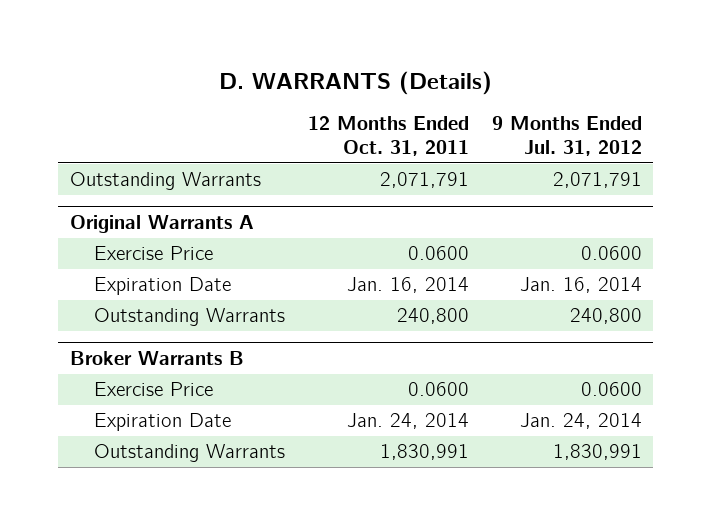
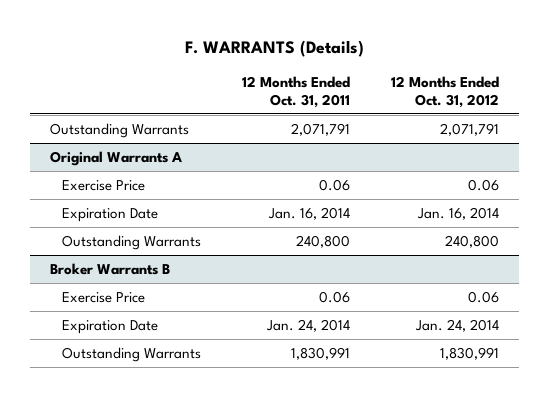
- D. WARRANTS (Details)
+ F. WARRANTS (Details)
- | 12 Months Ended Oct. 31, 2011 | 9 Months Ended Jul. 31, 2012
+ | 12 Months Ended Oct. 31, 2011 | 12 Months Ended Oct. 31, 2012
@ Original Warrants A
- Exercise Price | 0.0600 | 0.0600
+ Exercise Price | 0.06 | 0.06
@ Broker Warrants B
- Exercise Price | 0.0600 | 0.0600
+ Exercise Price | 0.06 | 0.06

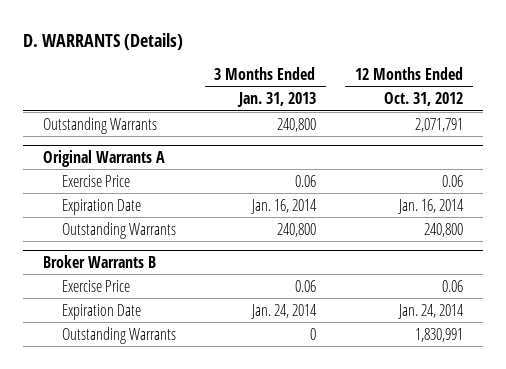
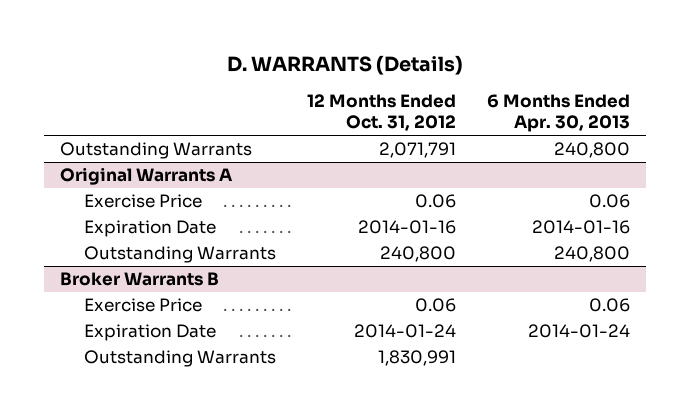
- | 3 Months Ended Jan. 31, 2013 | 12 Months Ended Oct. 31, 2012
+ | 12 Months Ended Oct. 31, 2012 | 6 Months Ended Apr. 30, 2013
@ Original Warrants A
- Expiration Date | Jan. 16, 2014 | Jan. 16, 2014
+ Expiration Date | 2014-01-16 | 2014-01-16
@ Broker Warrants B
- Expiration Date | Jan. 24, 2014 | Jan. 24, 2014
+ Expiration Date | 2014-01-24 | 2014-01-24

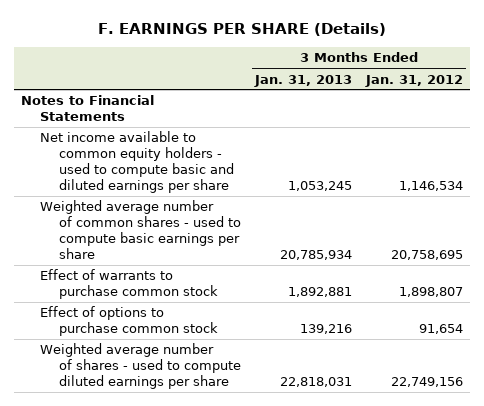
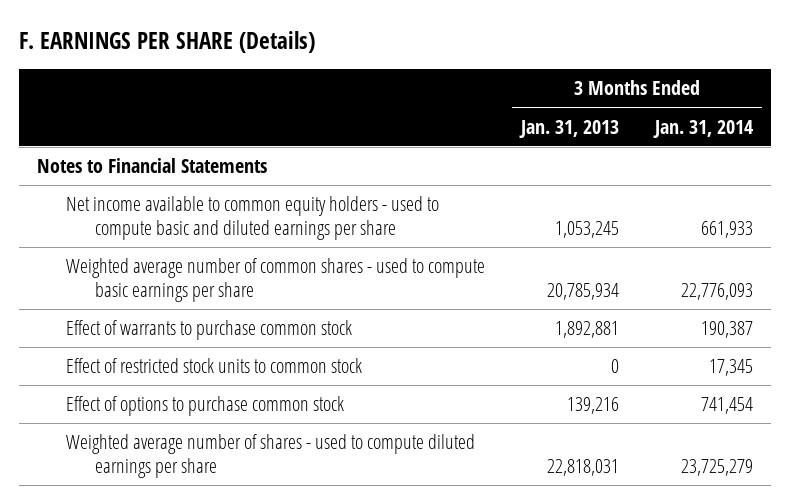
- | 3 Months Ended Jan. 31, 2013 | 3 Months Ended Jan. 31, 2012
+ | 3 Months Ended Jan. 31, 2013 | 3 Months Ended Jan. 31, 2014
+ Effect of restricted stock units to common stock | 0 | 17,345

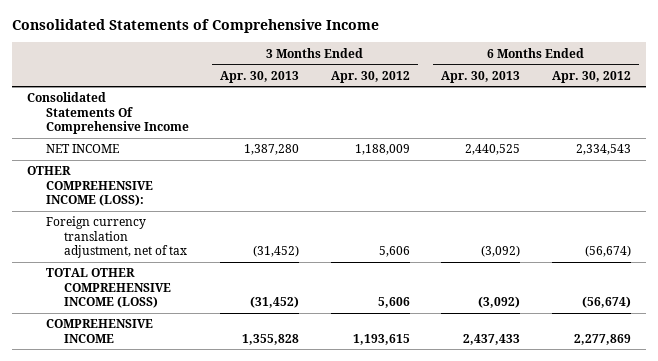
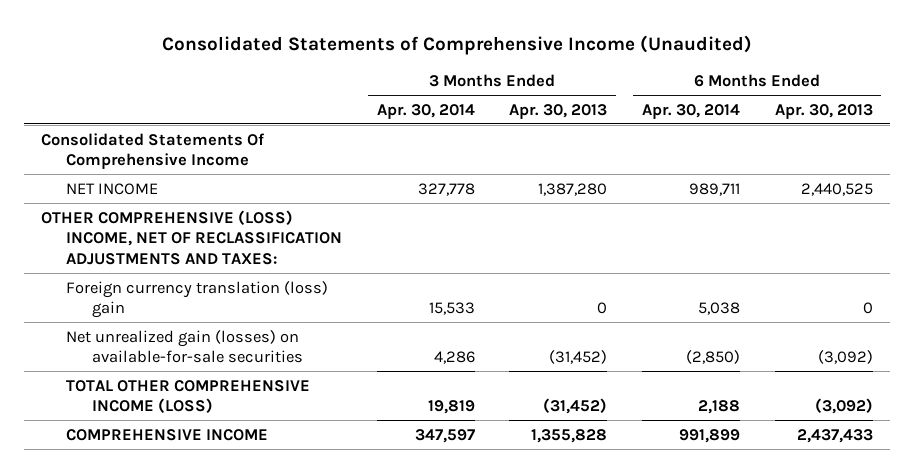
- Consolidated Statements of Comprehensive Income
+ Consolidated Statements of Comprehensive Income (Unaudited)
- | 3 Months Ended Apr. 30, 2013 | 3 Months Ended Apr. 30, 2012 | 6 Months Ended Apr. 30, 2013 | 6 Months Ended Apr. 30, 2012
+ | 3 Months Ended Apr. 30, 2014 | 3 Months Ended Apr. 30, 2013 | 6 Months Ended Apr. 30, 2014 | 6 Months Ended Apr. 30, 2013
- OTHER COMPREHENSIVE INCOME (LOSS):
- Foreign currency translation adjustment, net of tax | (31,452) | 5,606 | (3,092) | (56,674)
+ OTHER COMPREHENSIVE (LOSS) INCOME, NET OF RECLASSIFICATION ADJUSTMENTS AND TAXES:
+ Foreign currency translation (loss) gain | 15,533 | 0 | 5,038 | 0
+ Net unrealized gain (losses) on available-for-sale securities | 4,286 | (31,452) | (2,850) | (3,092)

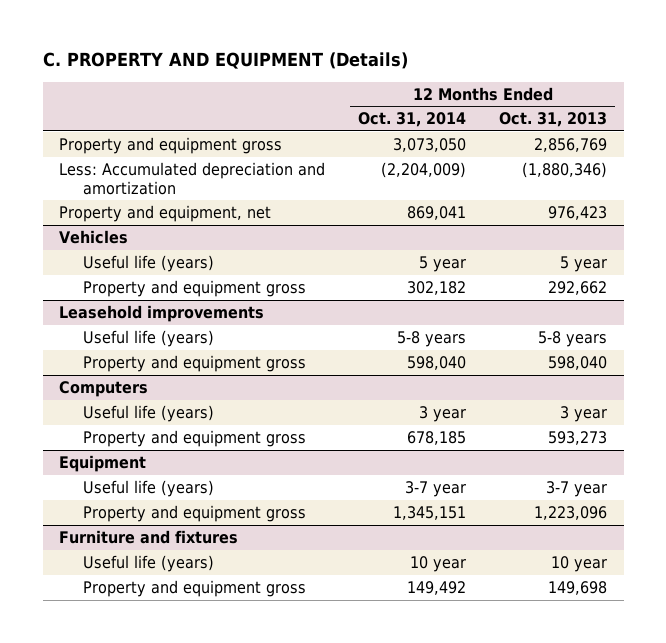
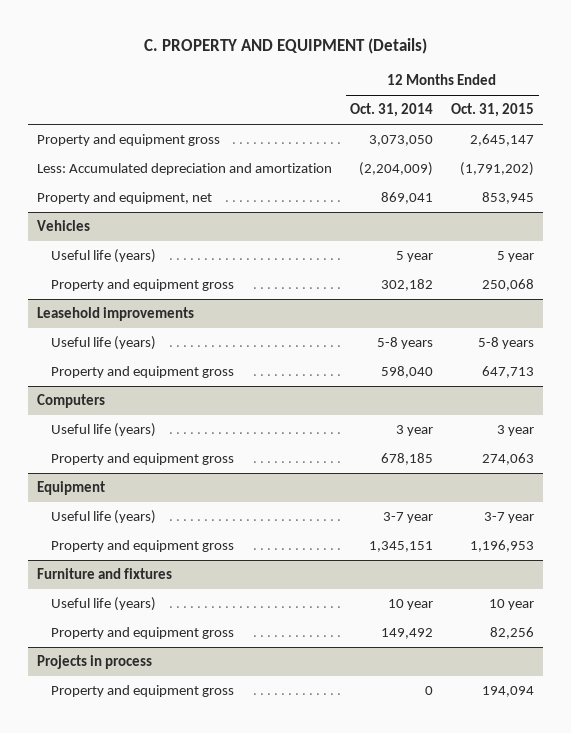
- | 12 Months Ended Oct. 31, 2014 | 12 Months Ended Oct. 31, 2013
+ | 12 Months Ended Oct. 31, 2014 | 12 Months Ended Oct. 31, 2015
+ Projects in process
+ Property and equipment gross | 0 | 194,094

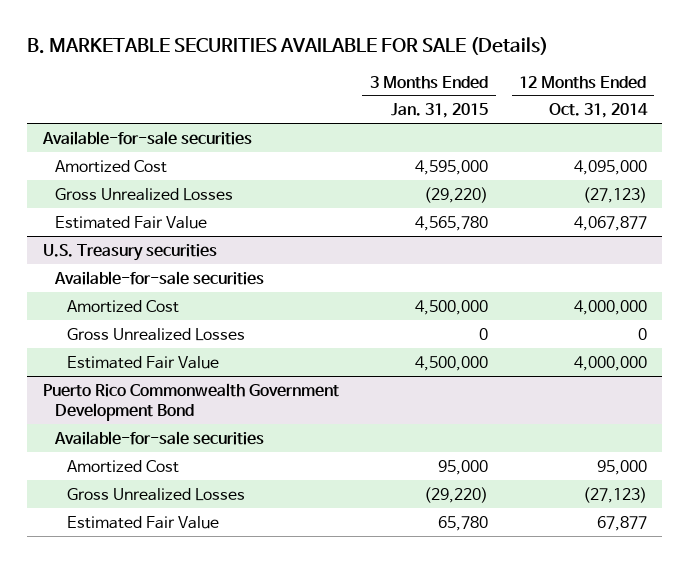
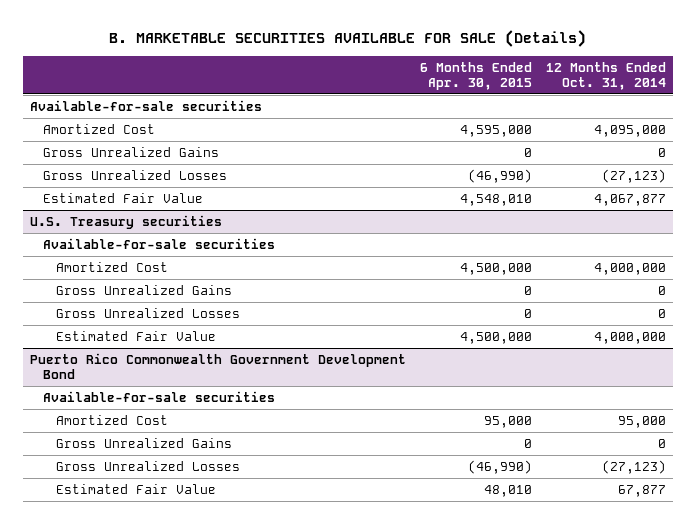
- | 3 Months Ended Jan. 31, 2015 | 12 Months Ended Oct. 31, 2014
+ | 6 Months Ended Apr. 30, 2015 | 12 Months Ended Oct. 31, 2014
+ Gross Unrealized Gains | 0 | 0
@ U.S. Treasury securities
+ Gross Unrealized Gains | 0 | 0
@ Puerto Rico Commonwealth Government Development Bond
+ Gross Unrealized Gains | 0 | 0

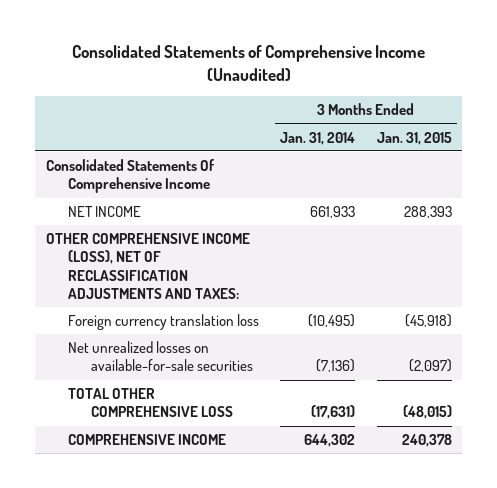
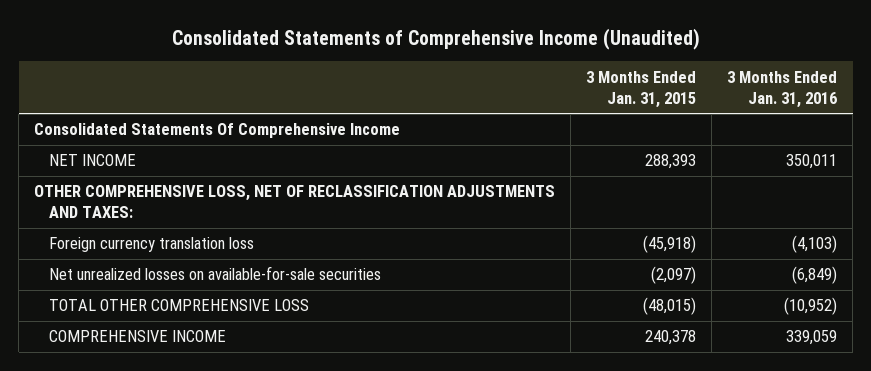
- | 3 Months Ended Jan. 31, 2014 | 3 Months Ended Jan. 31, 2015
+ | 3 Months Ended Jan. 31, 2015 | 3 Months Ended Jan. 31, 2016
- OTHER COMPREHENSIVE INCOME (LOSS), NET OF RECLASSIFICATION ADJUSTMENTS AND TAXES:
+ OTHER COMPREHENSIVE LOSS, NET OF RECLASSIFICATION ADJUSTMENTS AND TAXES:

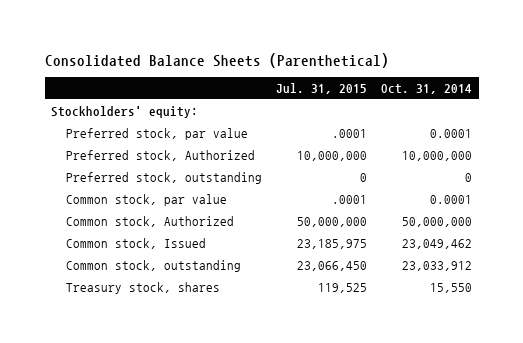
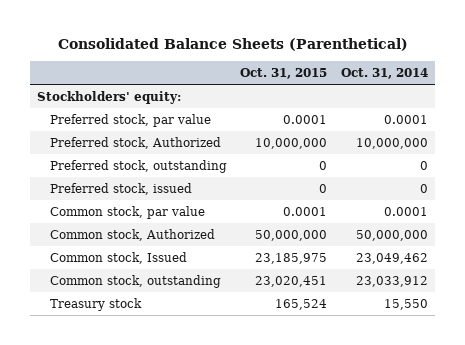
- | Jul. 31, 2015 | Oct. 31, 2014
+ | Oct. 31, 2015 | Oct. 31, 2014
+ Preferred stock, issued | 0 | 0
- Treasury stock, shares | 119,525 | 15,550
+ Treasury stock | 165,524 | 15,550

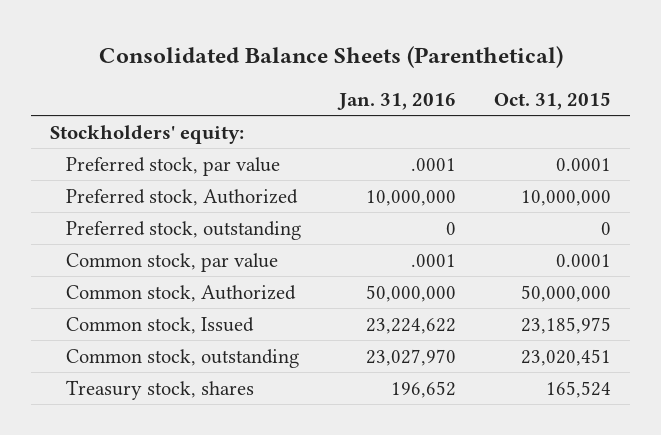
- | Oct. 31, 2015 | Oct. 31, 2014
+ | Jan. 31, 2016 | Oct. 31, 2015
- Preferred stock, issued | 0 | 0
- Treasury stock | 165,524 | 15,550
+ Treasury stock, shares | 196,652 | 165,524

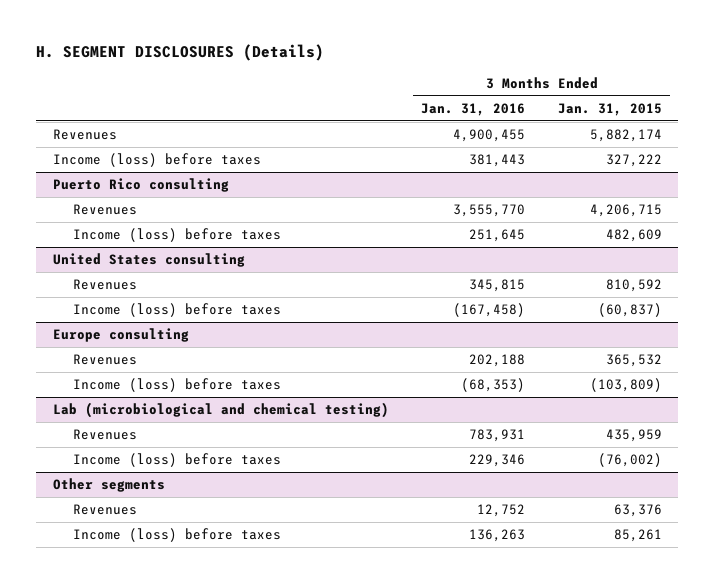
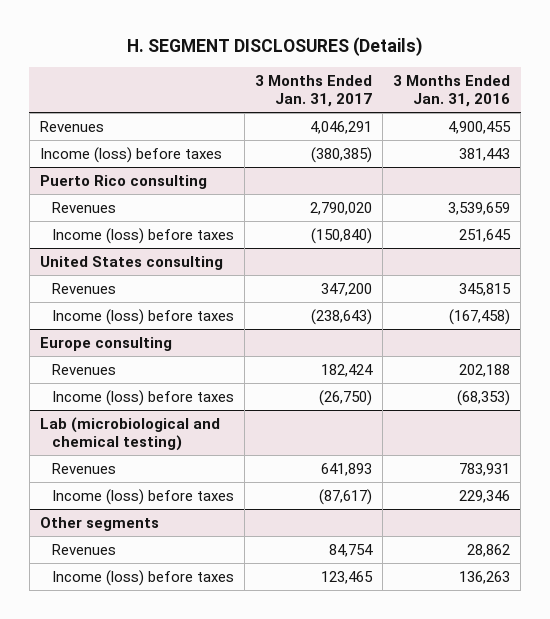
- | 3 Months Ended Jan. 31, 2016 | 3 Months Ended Jan. 31, 2015
+ | 3 Months Ended Jan. 31, 2017 | 3 Months Ended Jan. 31, 2016
@ Puerto Rico consulting
- Revenues | 3,555,770 | 4,206,715
+ Revenues | 2,790,020 | 3,539,659
@ Other segments
- Revenues | 12,752 | 63,376
+ Revenues | 84,754 | 28,862

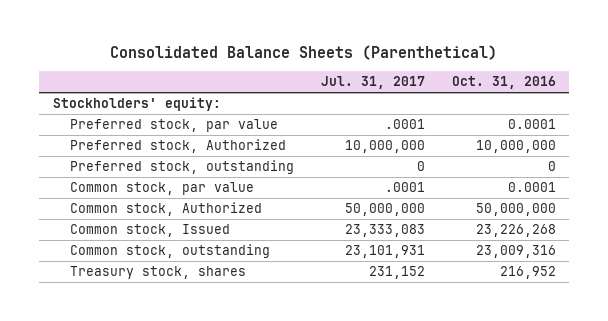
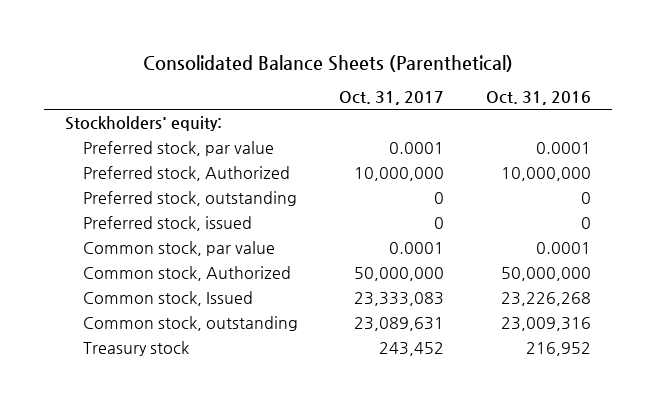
- | Jul. 31, 2017 | Oct. 31, 2016
+ | Oct. 31, 2017 | Oct. 31, 2016
+ Preferred stock, issued | 0 | 0
- Treasury stock, shares | 231,152 | 216,952
+ Treasury stock | 243,452 | 216,952

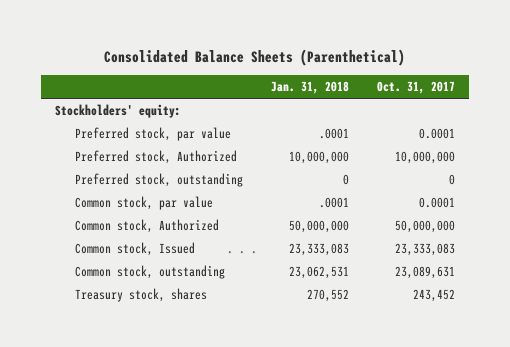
- | Oct. 31, 2017 | Oct. 31, 2016
+ | Jan. 31, 2018 | Oct. 31, 2017
- Preferred stock, issued | 0 | 0
- Treasury stock | 243,452 | 216,952
+ Treasury stock, shares | 270,552 | 243,452

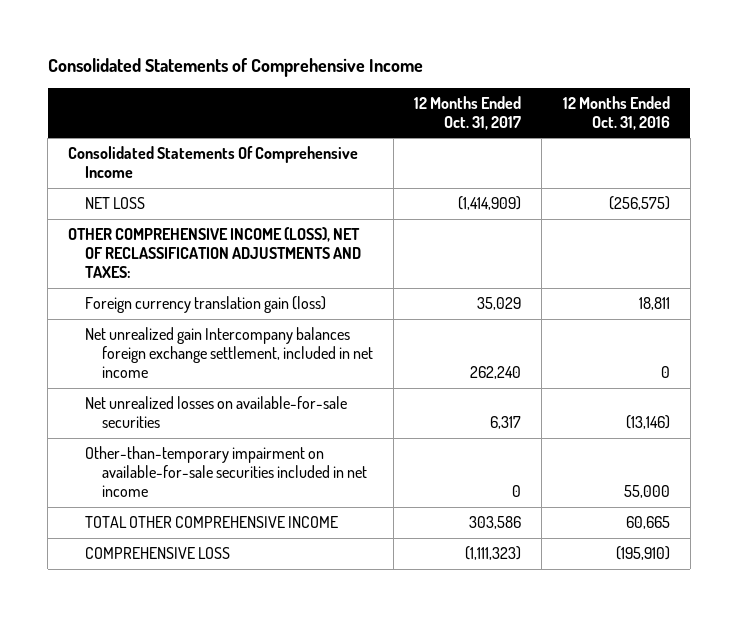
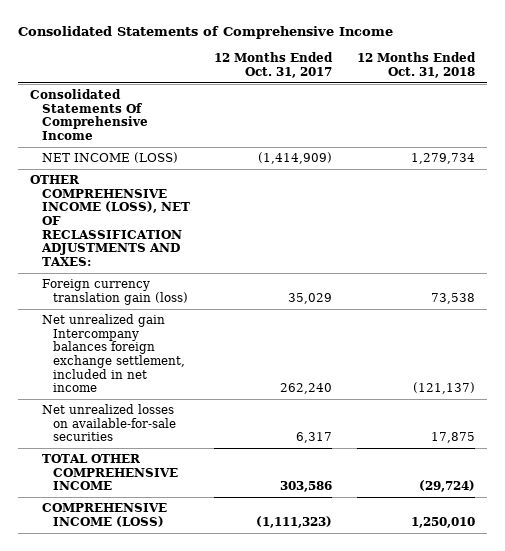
- | 12 Months Ended Oct. 31, 2017 | 12 Months Ended Oct. 31, 2016
+ | 12 Months Ended Oct. 31, 2017 | 12 Months Ended Oct. 31, 2018
- NET LOSS | (1,414,909) | (256,575)
+ NET INCOME (LOSS) | (1,414,909) | 1,279,734
- Other-than-temporary impairment on available-for-sale securities included in net income | 0 | 55,000
- COMPREHENSIVE LOSS | (1,111,323) | (195,910)
+ COMPREHENSIVE INCOME (LOSS) | (1,111,323) | 1,250,010

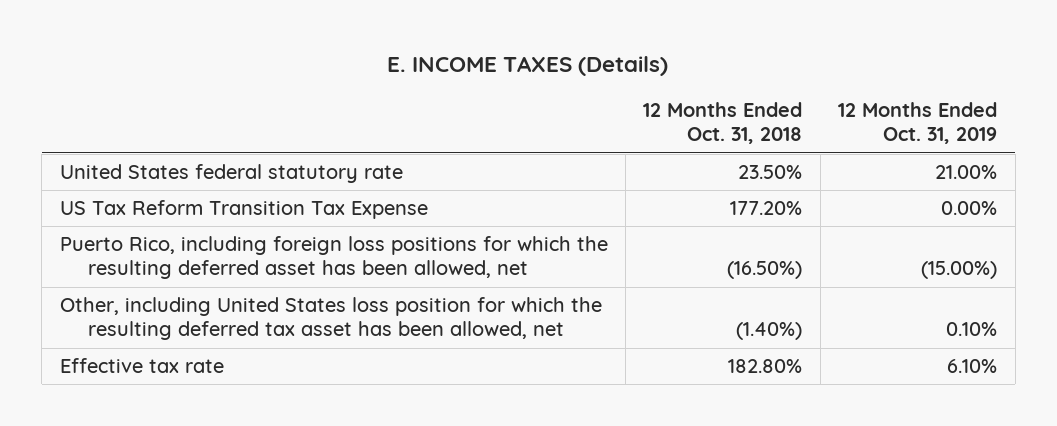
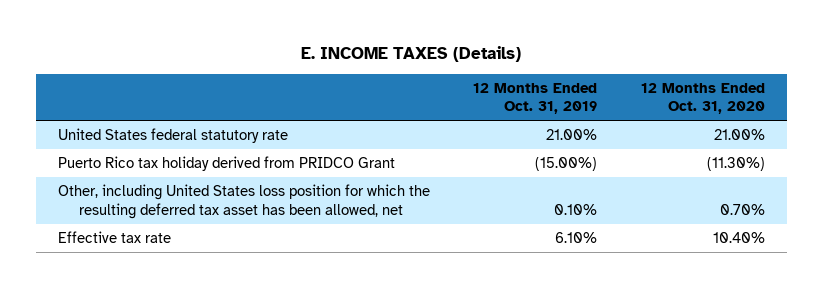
- | 12 Months Ended Oct. 31, 2018 | 12 Months Ended Oct. 31, 2019
+ | 12 Months Ended Oct. 31, 2019 | 12 Months Ended Oct. 31, 2020
- US Tax Reform Transition Tax Expense | 177.20% | 0.00%
- Puerto Rico, including foreign loss positions for which the resulting deferred asset has been allowed, net | (16.50%) | (15.00%)
+ Puerto Rico tax holiday derived from PRIDCO Grant | (15.00%) | (11.30%)

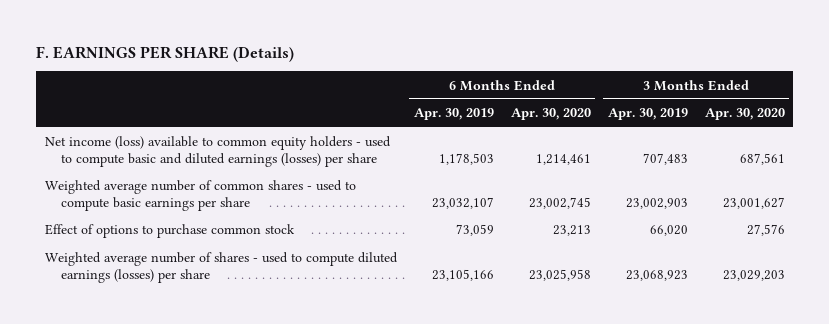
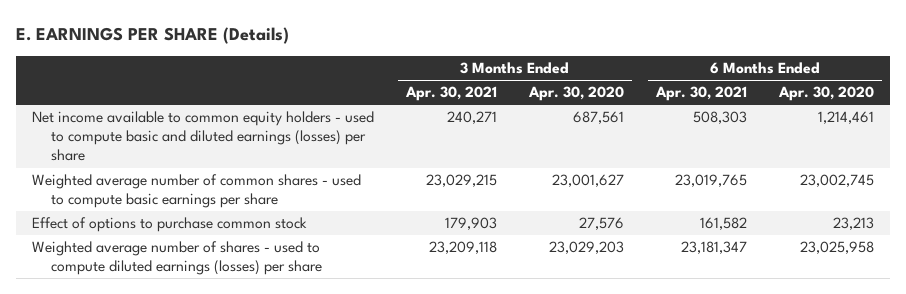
- F. EARNINGS PER SHARE (Details)
+ E. EARNINGS PER SHARE (Details)
- | 6 Months Ended Apr. 30, 2019 | 6 Months Ended Apr. 30, 2020 | 3 Months Ended Apr. 30, 2019 | 3 Months Ended Apr. 30, 2020
+ | 3 Months Ended Apr. 30, 2021 | 3 Months Ended Apr. 30, 2020 | 6 Months Ended Apr. 30, 2021 | 6 Months Ended Apr. 30, 2020
- Net income (loss) available to common equity holders - used to compute basic and diluted earnings (losses) per share | 1,178,503 | 1,214,461 | 707,483 | 687,561
+ Net income available to common equity holders - used to compute basic and diluted earnings (losses) per share | 240,271 | 687,561 | 508,303 | 1,214,461

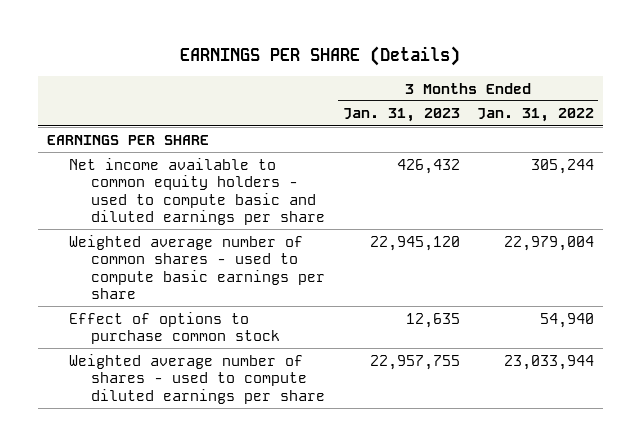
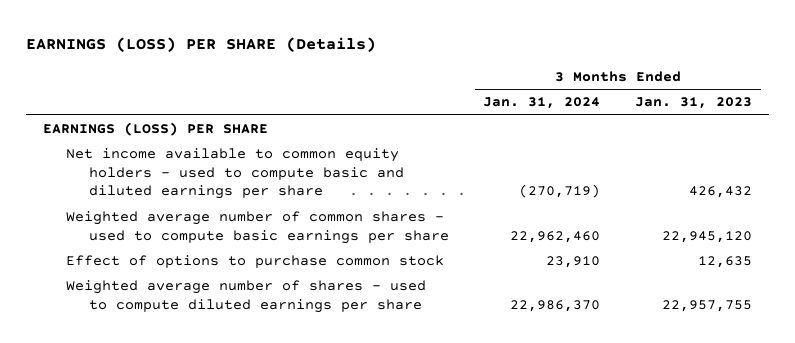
- EARNINGS PER SHARE (Details)
+ EARNINGS (LOSS) PER SHARE (Details)
- | 3 Months Ended Jan. 31, 2023 | 3 Months Ended Jan. 31, 2022
+ | 3 Months Ended Jan. 31, 2024 | 3 Months Ended Jan. 31, 2023
- EARNINGS PER SHARE
+ EARNINGS (LOSS) PER SHARE

